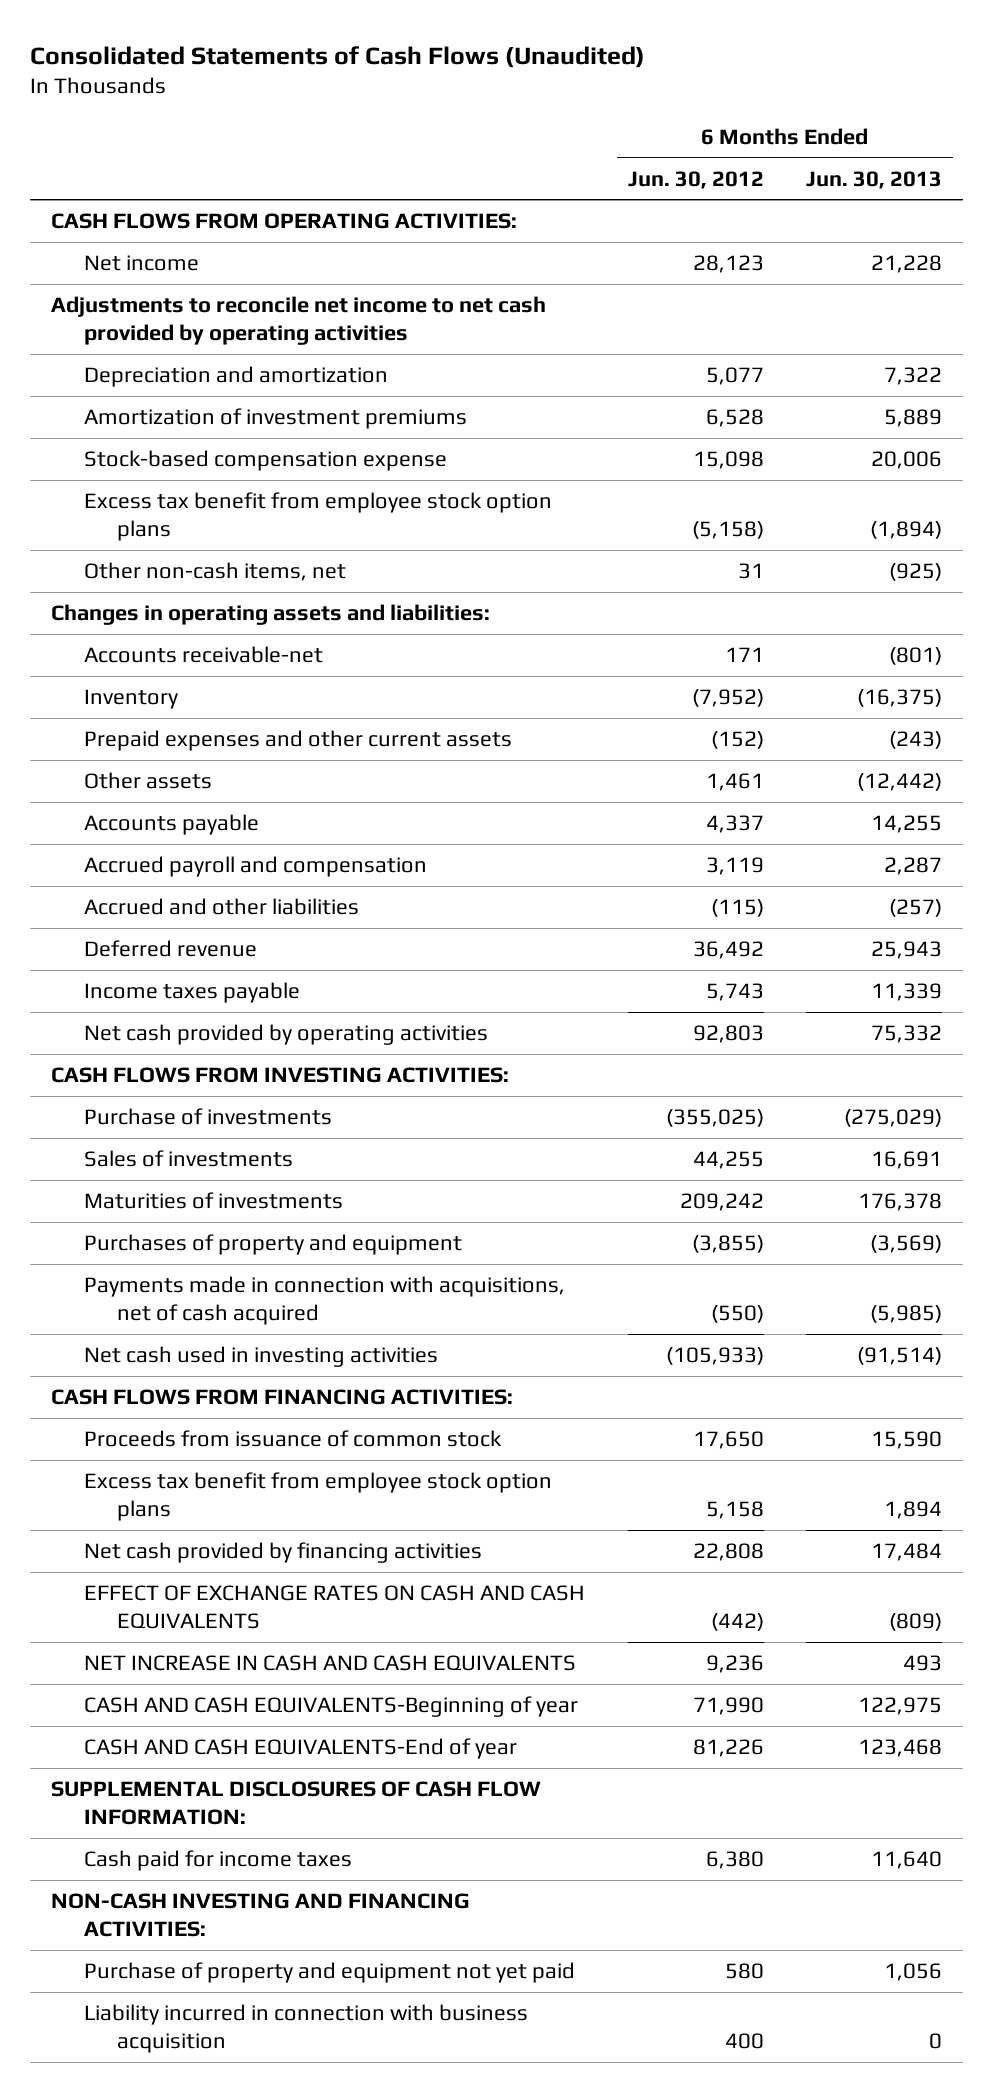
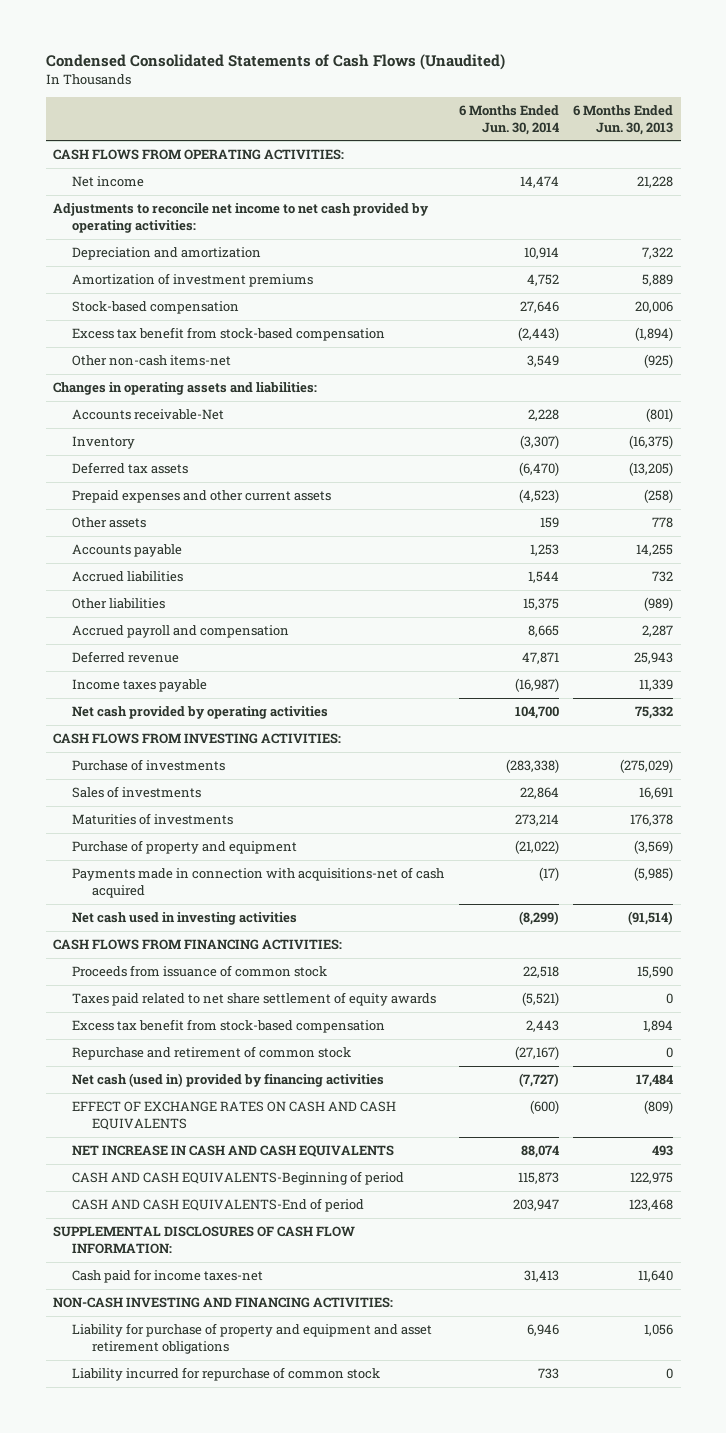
- Consolidated Statements of Cash Flows (Unaudited)
+ Condensed Consolidated Statements of Cash Flows (Unaudited)
- | 6 Months Ended Jun. 30, 2012 | 6 Months Ended Jun. 30, 2013
+ | 6 Months Ended Jun. 30, 2014 | 6 Months Ended Jun. 30, 2013
- Adjustments to reconcile net income to net cash provided by operating activities
+ Adjustments to reconcile net income to net cash provided by operating activities:
- Stock-based compensation expense | 15,098 | 20,006
- Excess tax benefit from employee stock option plans | (5,158) | (1,894)
- Other non-cash items, net | 31 | (925)
+ Stock-based compensation | 27,646 | 20,006
+ Excess tax benefit from stock-based compensation | (2,443) | (1,894)
+ Other non-cash items-net | 3,549 | (925)
- Accounts receivable-net | 171 | (801)
+ Accounts receivable-Net | 2,228 | (801)
- Prepaid expenses and other current assets | (152) | (243)
- Other assets | 1,461 | (12,442)
+ Deferred tax assets | (6,470) | (13,205)
+ Prepaid expenses and other current assets | (4,523) | (258)
+ Other assets | 159 | 778
+ Accrued liabilities | 1,544 | 732
+ Other liabilities | 15,375 | (989)
- Accrued and other liabilities | (115) | (257)
- Purchases of property and equipment | (3,855) | (3,569)
- Payments made in connection with acquisitions, net of cash acquired | (550) | (5,985)
+ Purchase of property and equipment | (21,022) | (3,569)
+ Payments made in connection with acquisitions-net of cash acquired | (17) | (5,985)
- Excess tax benefit from employee stock option plans | 5,158 | 1,894
- Net cash provided by financing activities | 22,808 | 17,484
+ Taxes paid related to net share settlement of equity awards | (5,521) | 0
+ Excess tax benefit from stock-based compensation | 2,443 | 1,894
+ Repurchase and retirement of common stock | (27,167) | 0
+ Net cash (used in) provided by financing activities | (7,727) | 17,484
- CASH AND CASH EQUIVALENTS-Beginning of year | 71,990 | 122,975
- CASH AND CASH EQUIVALENTS-End of year | 81,226 | 123,468
+ CASH AND CASH EQUIVALENTS-Beginning of period | 115,873 | 122,975
+ CASH AND CASH EQUIVALENTS-End of period | 203,947 | 123,468
- Cash paid for income taxes | 6,380 | 11,640
+ Cash paid for income taxes-net | 31,413 | 11,640
- Purchase of property and equipment not yet paid | 580 | 1,056
- Liability incurred in connection with business acquisition | 400 | 0
+ Liability for purchase of property and equipment and asset retirement obligations | 6,946 | 1,056
+ Liability incurred for repurchase of common stock | 733 | 0

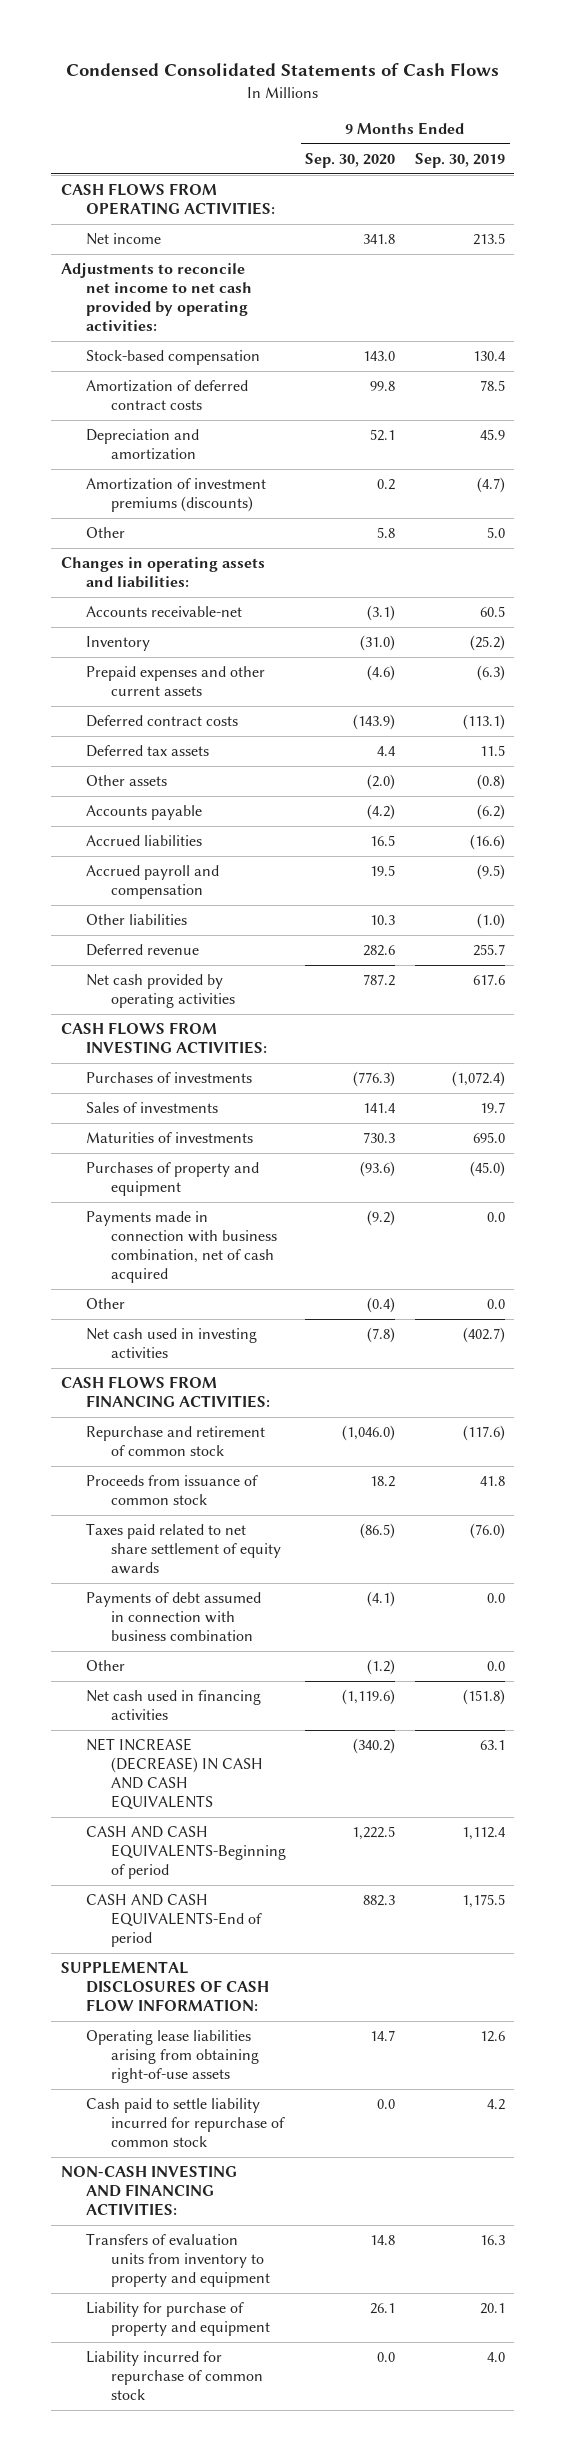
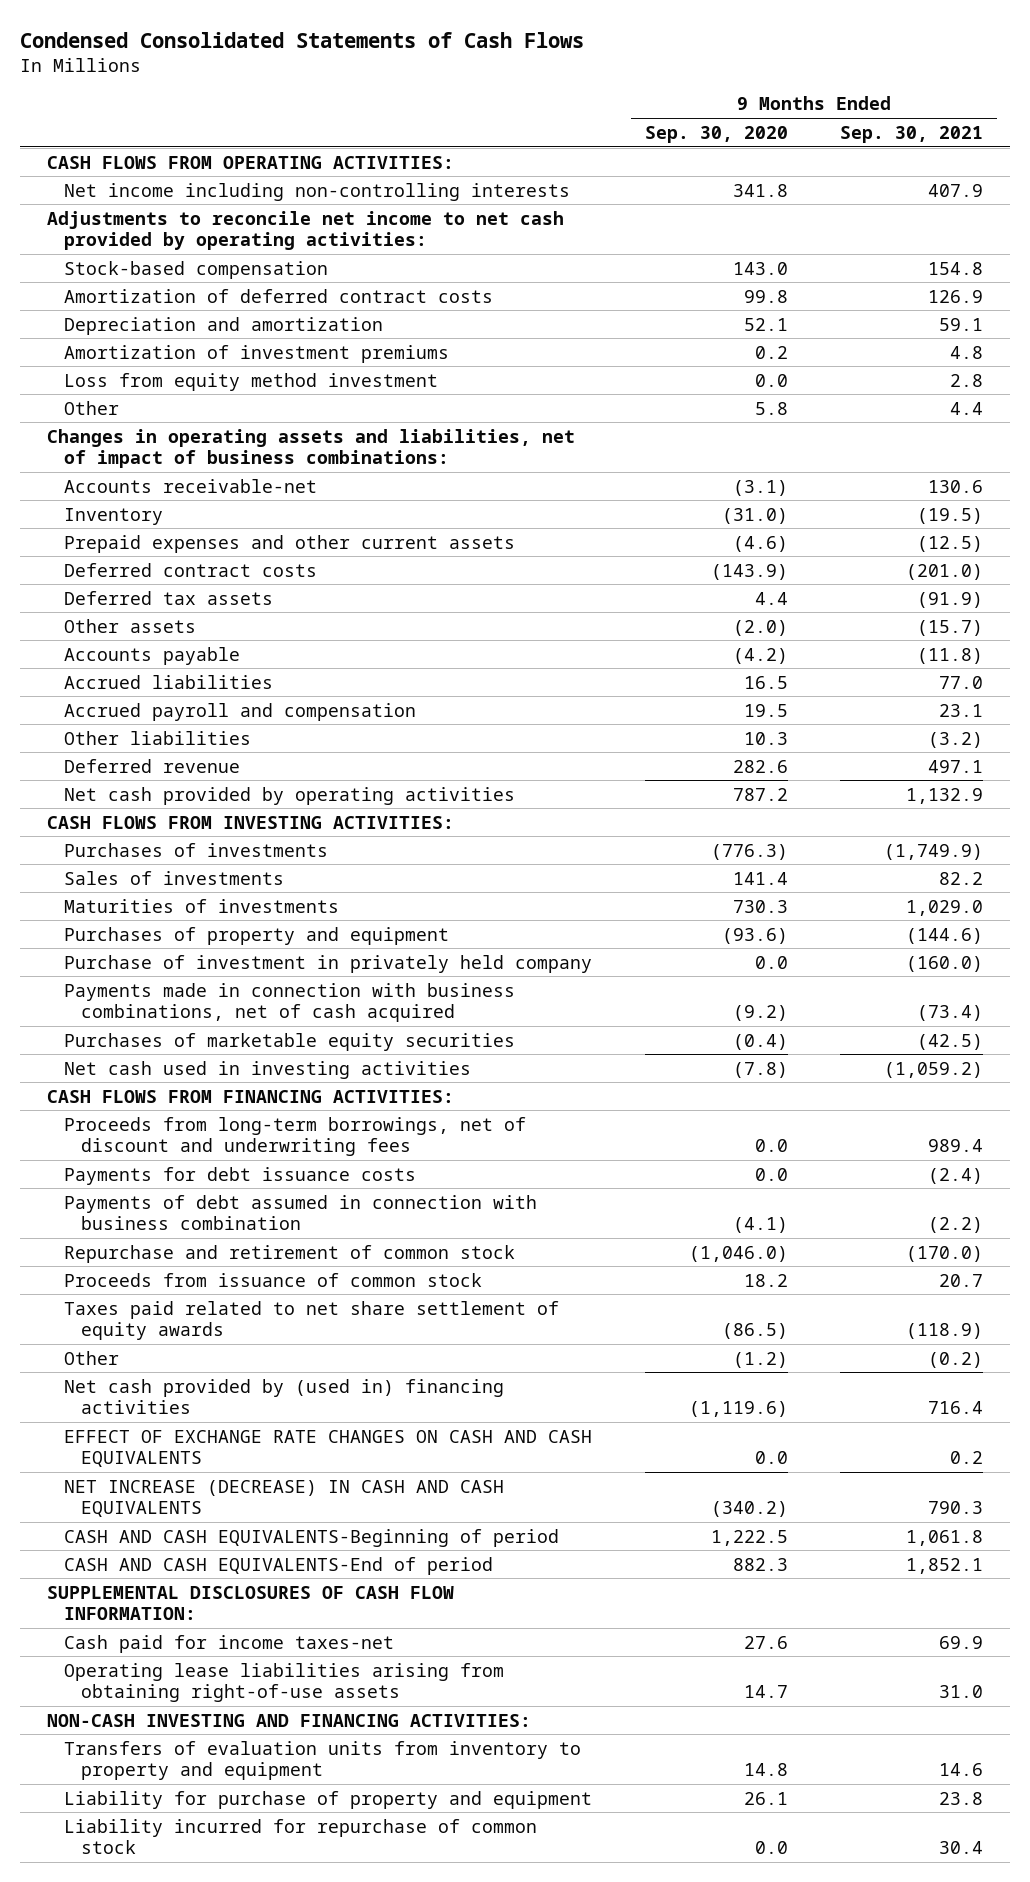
- | 9 Months Ended Sep. 30, 2020 | 9 Months Ended Sep. 30, 2019
+ | 9 Months Ended Sep. 30, 2020 | 9 Months Ended Sep. 30, 2021
- Net income | 341.8 | 213.5
+ Net income including non-controlling interests | 341.8 | 407.9
- Amortization of investment premiums (discounts) | 0.2 | (4.7)
+ Amortization of investment premiums | 0.2 | 4.8
+ Loss from equity method investment | 0.0 | 2.8
- Changes in operating assets and liabilities:
+ Changes in operating assets and liabilities, net of impact of business combinations:
- Payments made in connection with business combination, net of cash acquired | (9.2) | 0.0
- Other | (0.4) | 0.0
+ Purchase of investment in privately held company | 0.0 | (160.0)
+ Payments made in connection with business combinations, net of cash acquired | (9.2) | (73.4)
+ Purchases of marketable equity securities | (0.4) | (42.5)
+ Proceeds from long-term borrowings, net of discount and underwriting fees | 0.0 | 989.4
+ Payments for debt issuance costs | 0.0 | (2.4)
moved up: Payments of debt assumed in connection with business combination | (4.1) | (2.2)
- Net cash used in financing activities | (1,119.6) | (151.8)
+ Net cash provided by (used in) financing activities | (1,119.6) | 716.4
+ EFFECT OF EXCHANGE RATE CHANGES ON CASH AND CASH EQUIVALENTS | 0.0 | 0.2
+ Cash paid for income taxes-net | 27.6 | 69.9
- Cash paid to settle liability incurred for repurchase of common stock | 0.0 | 4.2

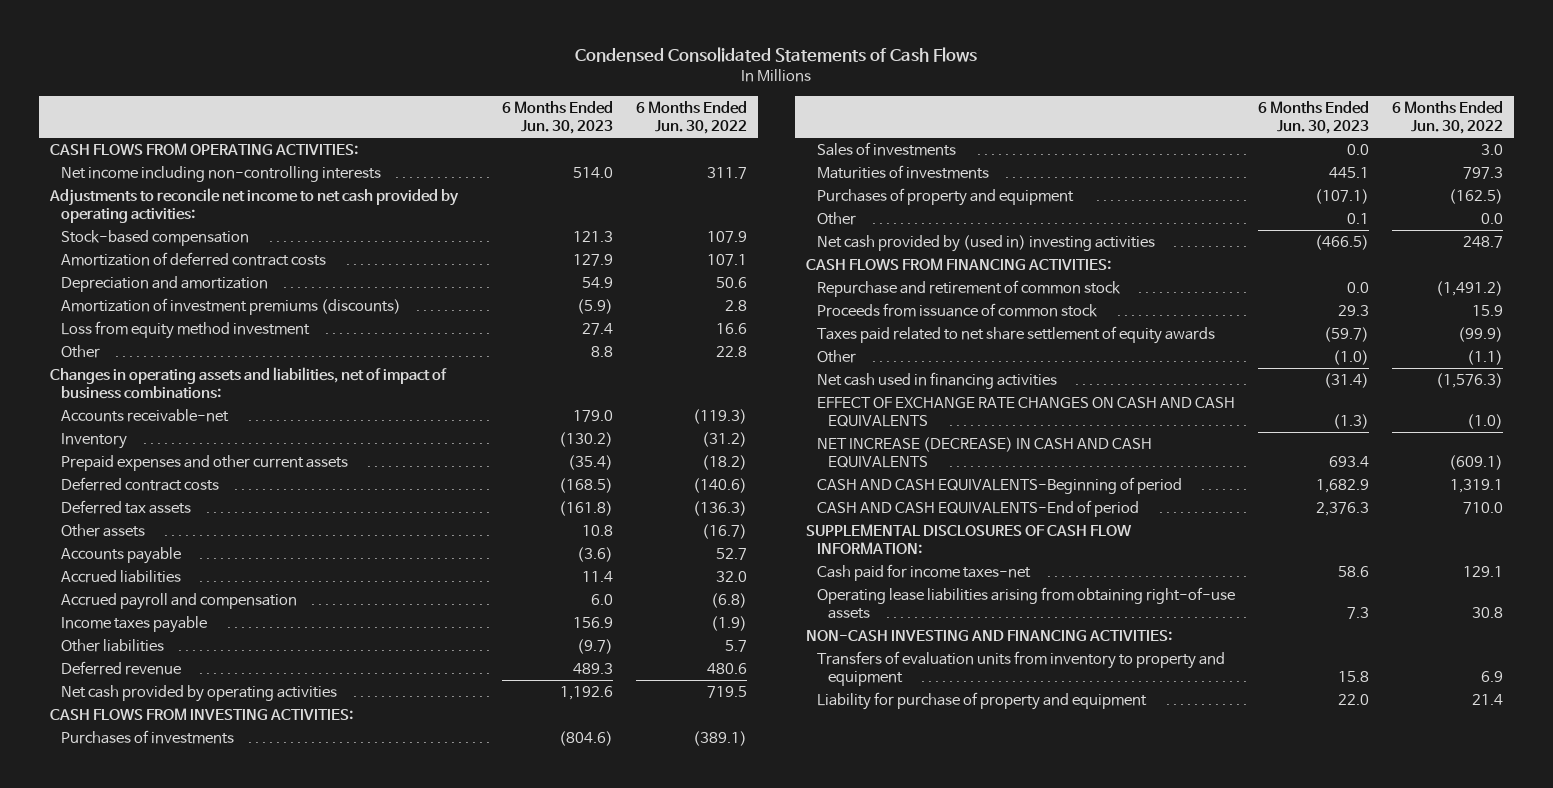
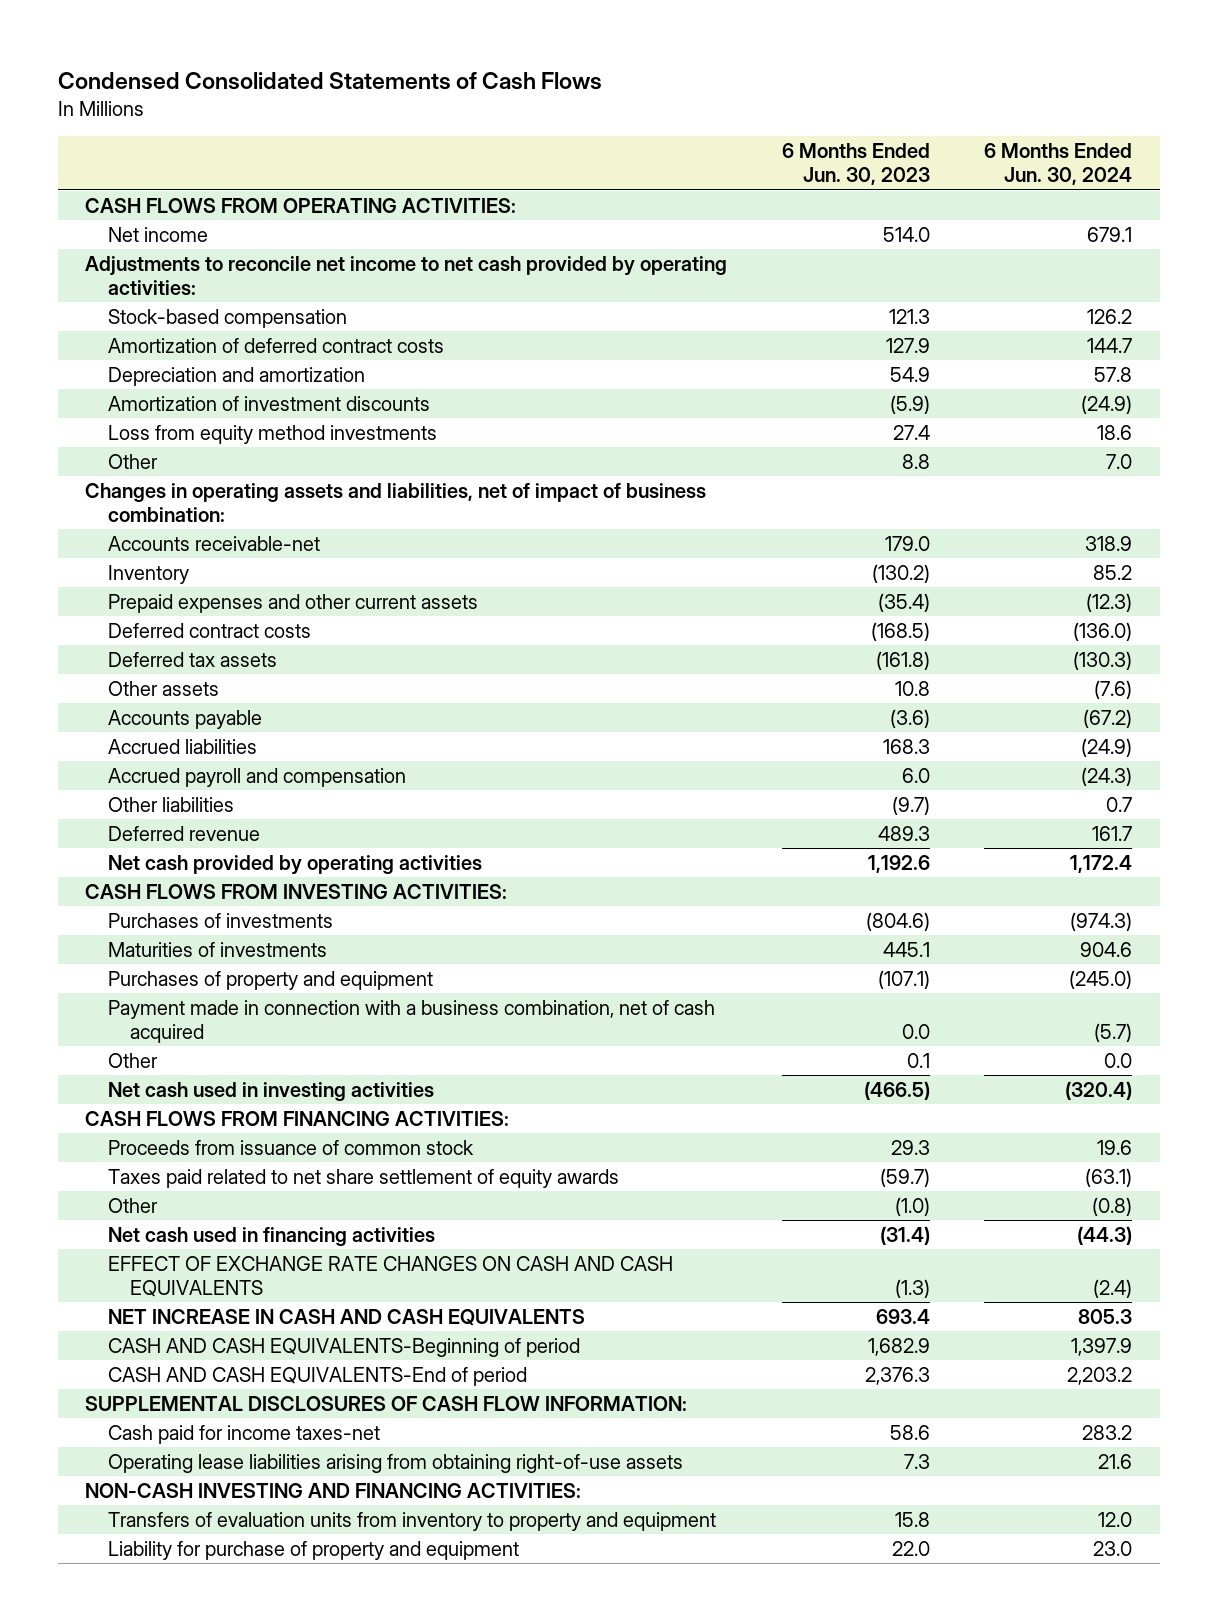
- | 6 Months Ended Jun. 30, 2023 | 6 Months Ended Jun. 30, 2022
+ | 6 Months Ended Jun. 30, 2023 | 6 Months Ended Jun. 30, 2024
- Net income including non-controlling interests | 514.0 | 311.7
+ Net income | 514.0 | 679.1
- Amortization of investment premiums (discounts) | (5.9) | 2.8
- Loss from equity method investment | 27.4 | 16.6
+ Amortization of investment discounts | (5.9) | (24.9)
+ Loss from equity method investments | 27.4 | 18.6
- Changes in operating assets and liabilities, net of impact of business combinations:
+ Changes in operating assets and liabilities, net of impact of business combination:
- Accrued liabilities | 11.4 | 32.0
+ Accrued liabilities | 168.3 | (24.9)
- Income taxes payable | 156.9 | (1.9)
- Sales of investments | 0.0 | 3.0
+ Payment made in connection with a business combination, net of cash acquired | 0.0 | (5.7)
- Net cash provided by (used in) investing activities | (466.5) | 248.7
+ Net cash used in investing activities | (466.5) | (320.4)
- Repurchase and retirement of common stock | 0.0 | (1,491.2)
- NET INCREASE (DECREASE) IN CASH AND CASH EQUIVALENTS | 693.4 | (609.1)
+ NET INCREASE IN CASH AND CASH EQUIVALENTS | 693.4 | 805.3

